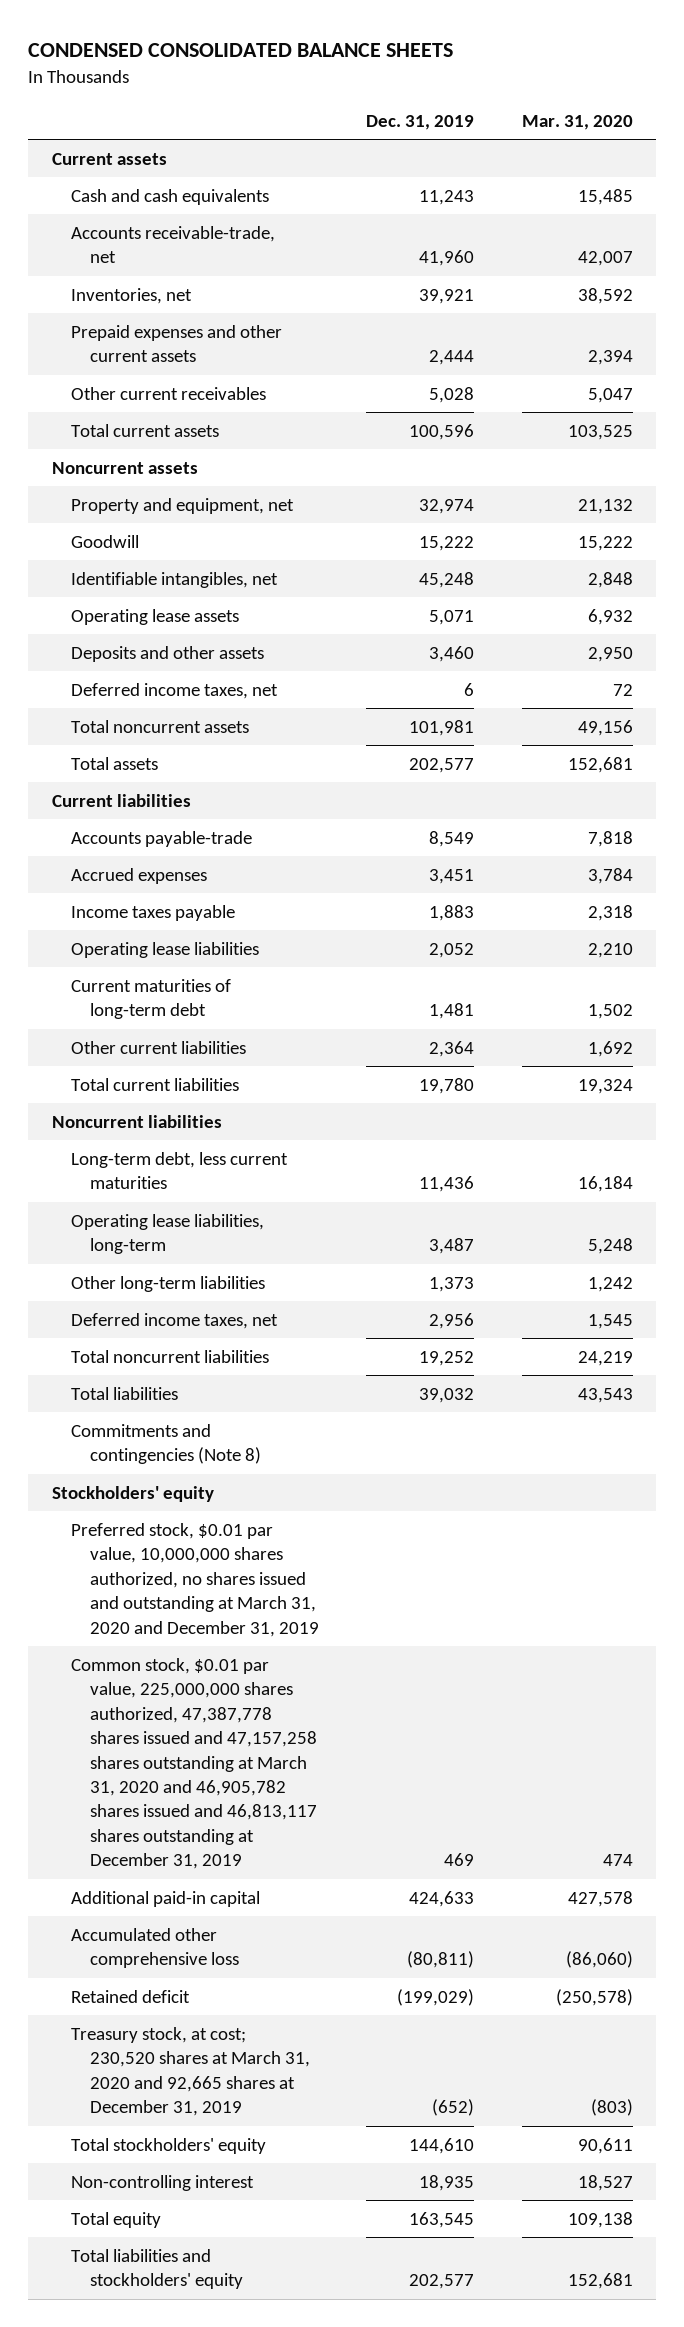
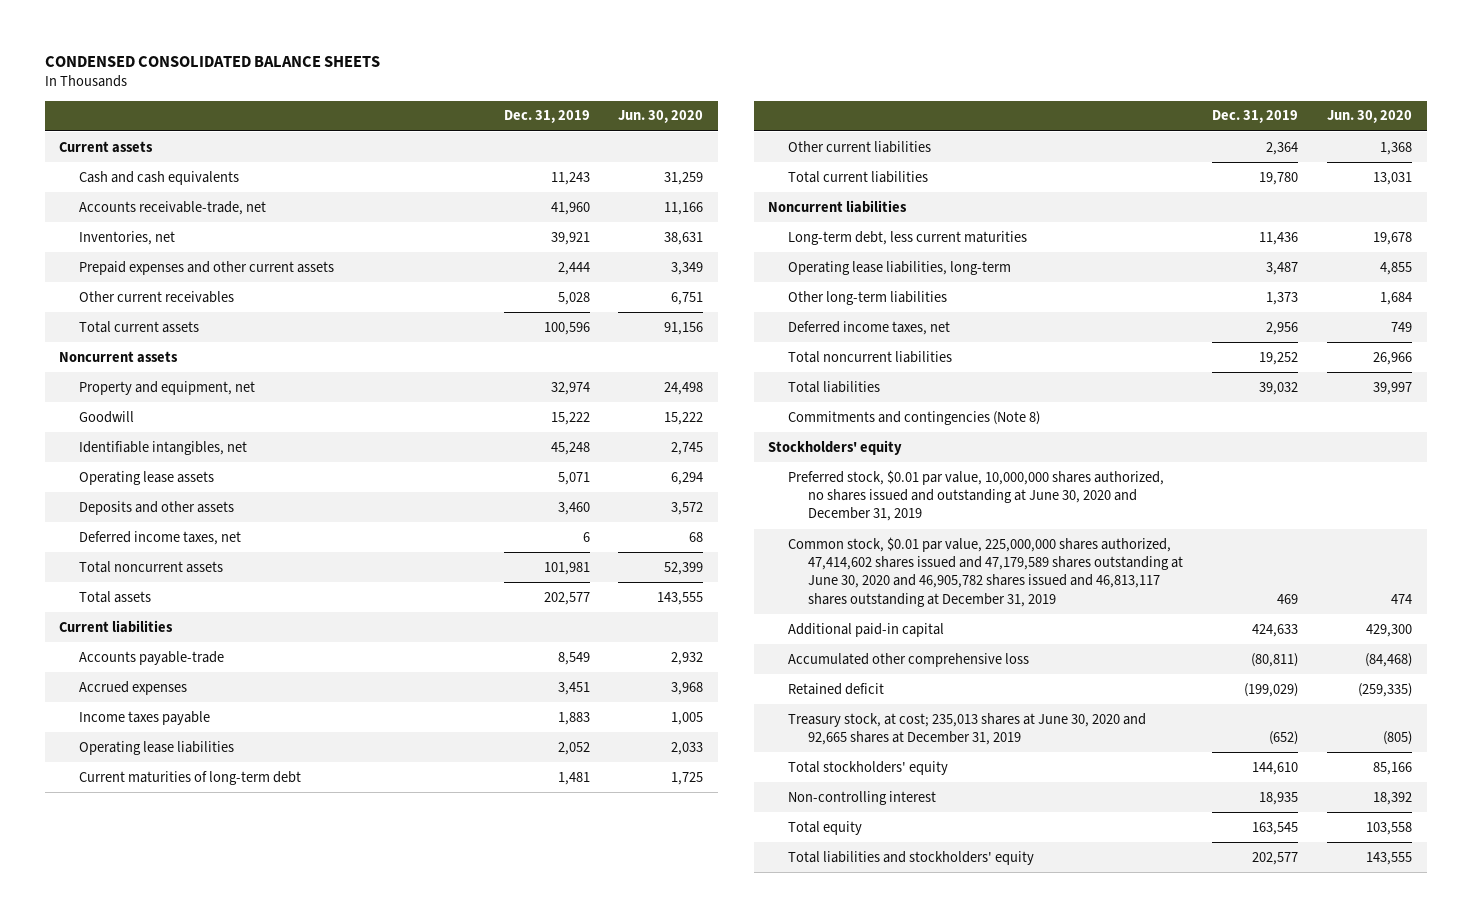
- | Dec. 31, 2019 | Mar. 31, 2020
+ | Dec. 31, 2019 | Jun. 30, 2020
- Preferred stock, $0.01 par value, 10,000,000 shares authorized, no shares issued and outstanding at March 31, 2020 and December 31, 2019
- Common stock, $0.01 par value, 225,000,000 shares authorized, 47,387,778 shares issued and 47,157,258 shares outstanding at March 31, 2020 and 46,905,782 shares issued and 46,813,117 shares outstanding at December 31, 2019 | 469 | 474
+ Preferred stock, $0.01 par value, 10,000,000 shares authorized, no shares issued and outstanding at June 30, 2020 and December 31, 2019
+ Common stock, $0.01 par value, 225,000,000 shares authorized, 47,414,602 shares issued and 47,179,589 shares outstanding at June 30, 2020 and 46,905,782 shares issued and 46,813,117 shares outstanding at December 31, 2019 | 469 | 474
- Treasury stock, at cost; 230,520 shares at March 31, 2020 and 92,665 shares at December 31, 2019 | (652) | (803)
+ Treasury stock, at cost; 235,013 shares at June 30, 2020 and 92,665 shares at December 31, 2019 | (652) | (805)

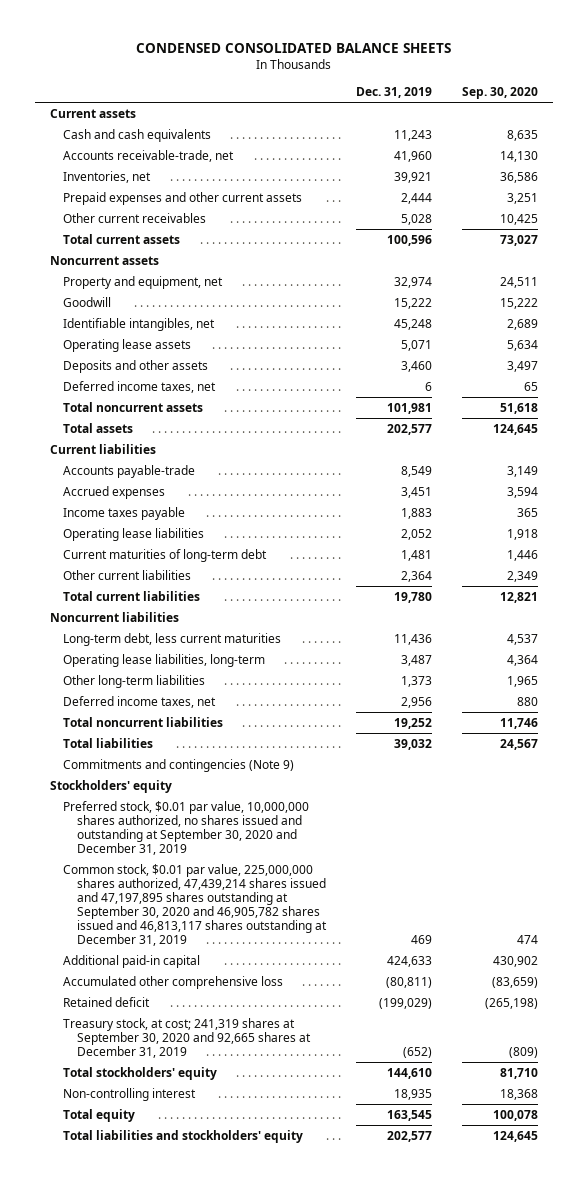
- | Dec. 31, 2019 | Jun. 30, 2020
+ | Dec. 31, 2019 | Sep. 30, 2020
- Commitments and contingencies (Note 8)
+ Commitments and contingencies (Note 9)
- Preferred stock, $0.01 par value, 10,000,000 shares authorized, no shares issued and outstanding at June 30, 2020 and December 31, 2019
- Common stock, $0.01 par value, 225,000,000 shares authorized, 47,414,602 shares issued and 47,179,589 shares outstanding at June 30, 2020 and 46,905,782 shares issued and 46,813,117 shares outstanding at December 31, 2019 | 469 | 474
+ Preferred stock, $0.01 par value, 10,000,000 shares authorized, no shares issued and outstanding at September 30, 2020 and December 31, 2019
+ Common stock, $0.01 par value, 225,000,000 shares authorized, 47,439,214 shares issued and 47,197,895 shares outstanding at September 30, 2020 and 46,905,782 shares issued and 46,813,117 shares outstanding at December 31, 2019 | 469 | 474
- Treasury stock, at cost; 235,013 shares at June 30, 2020 and 92,665 shares at December 31, 2019 | (652) | (805)
+ Treasury stock, at cost; 241,319 shares at September 30, 2020 and 92,665 shares at December 31, 2019 | (652) | (809)

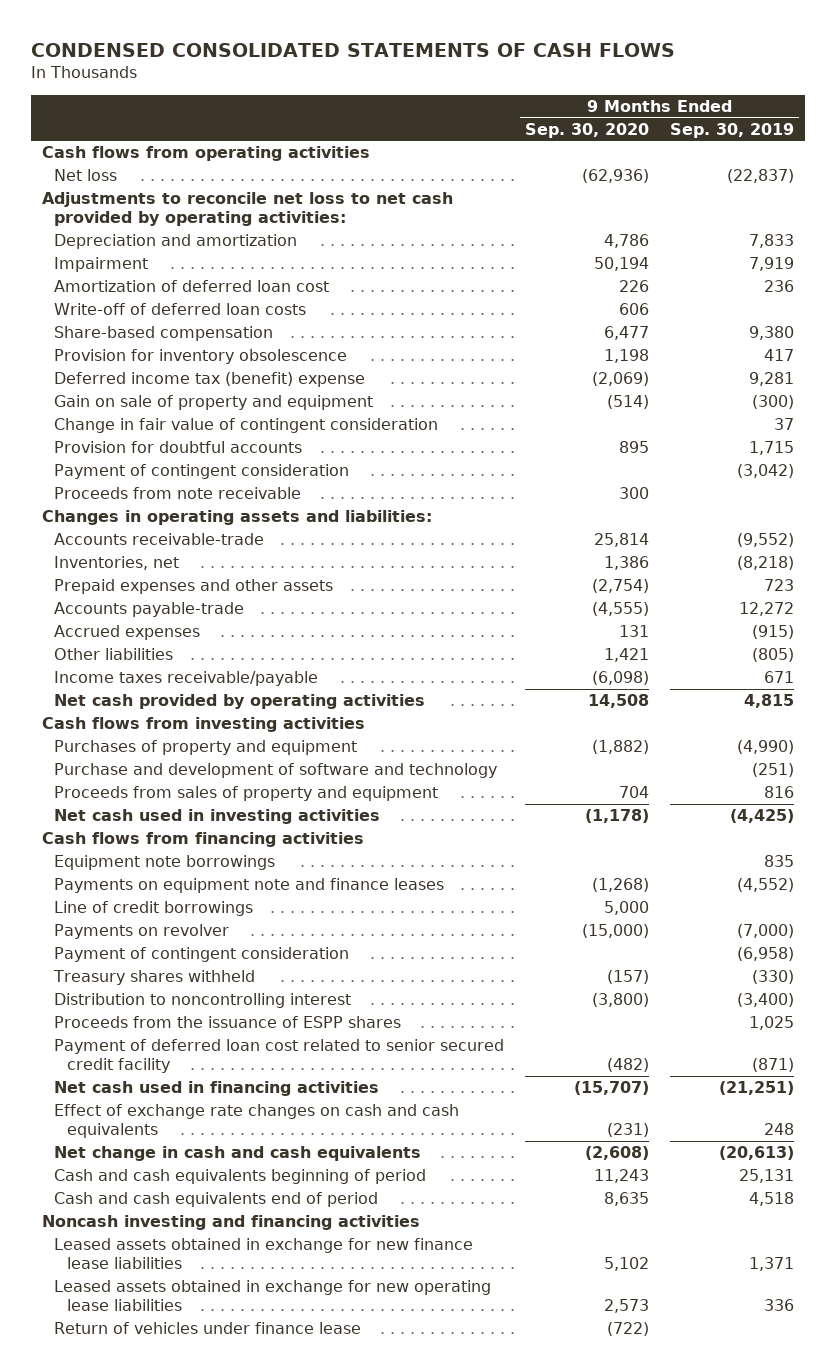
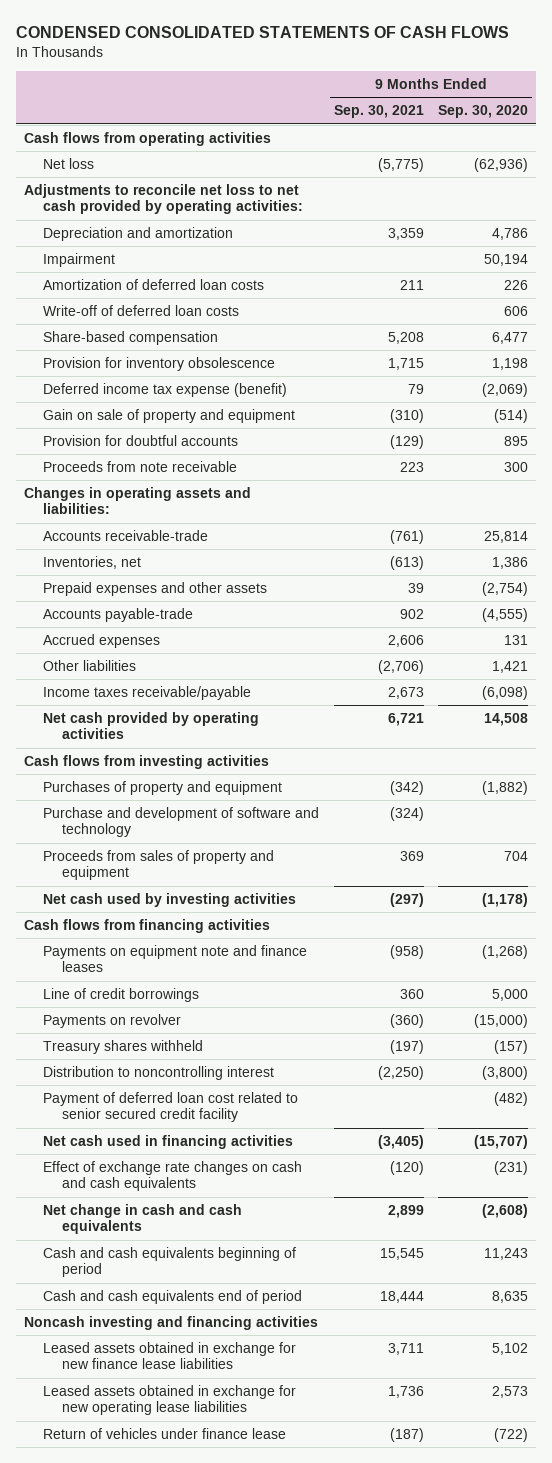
- | 9 Months Ended Sep. 30, 2020 | 9 Months Ended Sep. 30, 2019
+ | 9 Months Ended Sep. 30, 2021 | 9 Months Ended Sep. 30, 2020
- Amortization of deferred loan cost | 226 | 236
+ Amortization of deferred loan costs | 211 | 226
- Deferred income tax (benefit) expense | (2,069) | 9,281
+ Deferred income tax expense (benefit) | 79 | (2,069)
- Change in fair value of contingent consideration | | 37
- Payment of contingent consideration | | (3,042)
- Net cash used in investing activities | (1,178) | (4,425)
+ Net cash used by investing activities | (297) | (1,178)
- Equipment note borrowings | | 835
- Payment of contingent consideration | | (6,958)
- Proceeds from the issuance of ESPP shares | | 1,025

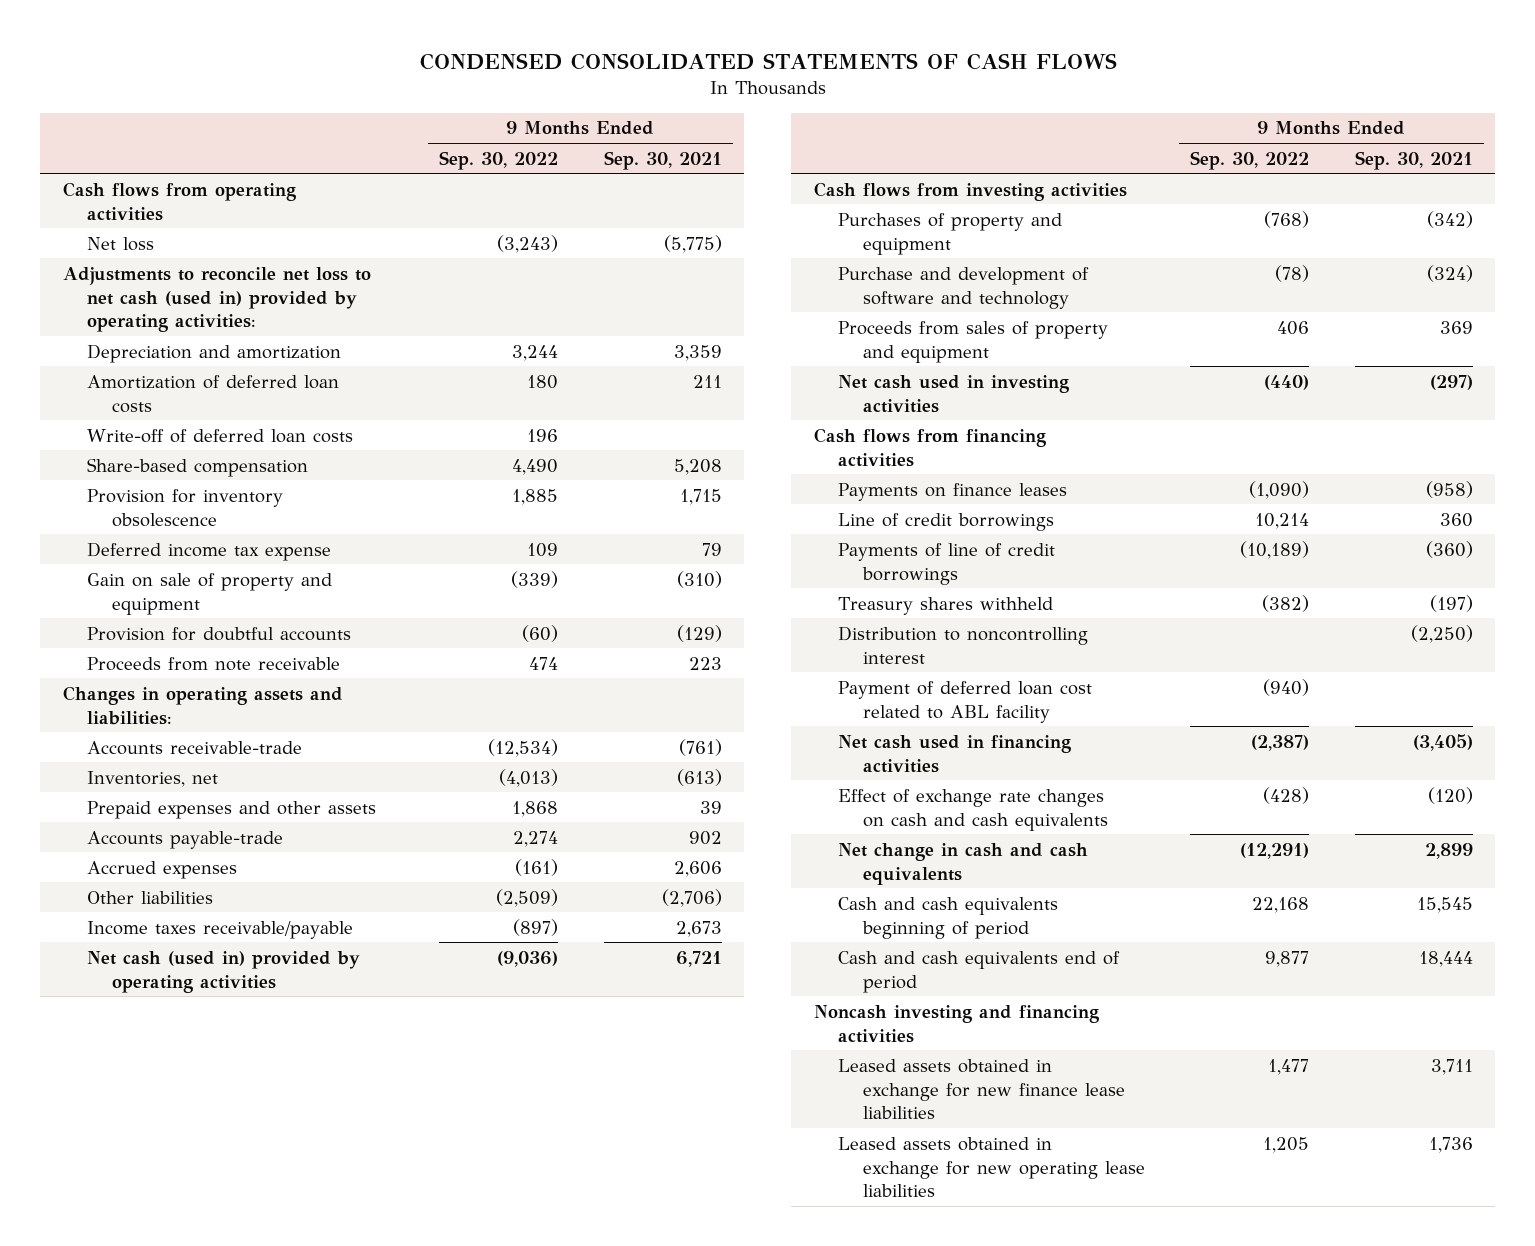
- | 9 Months Ended Sep. 30, 2021 | 9 Months Ended Sep. 30, 2020
+ | 9 Months Ended Sep. 30, 2022 | 9 Months Ended Sep. 30, 2021
- Adjustments to reconcile net loss to net cash provided by operating activities:
+ Adjustments to reconcile net loss to net cash (used in) provided by operating activities:
- Impairment | | 50,194
- Deferred income tax expense (benefit) | 79 | (2,069)
+ Deferred income tax expense | 109 | 79
- Net cash provided by operating activities | 6,721 | 14,508
+ Net cash (used in) provided by operating activities | (9,036) | 6,721
- Net cash used by investing activities | (297) | (1,178)
+ Net cash used in investing activities | (440) | (297)
- Payments on equipment note and finance leases | (958) | (1,268)
+ Payments on finance leases | (1,090) | (958)
- Payments on revolver | (360) | (15,000)
+ Payments of line of credit borrowings | (10,189) | (360)
- Payment of deferred loan cost related to senior secured credit facility | | (482)
+ Payment of deferred loan cost related to ABL facility | (940) |
- Return of vehicles under finance lease | (187) | (722)

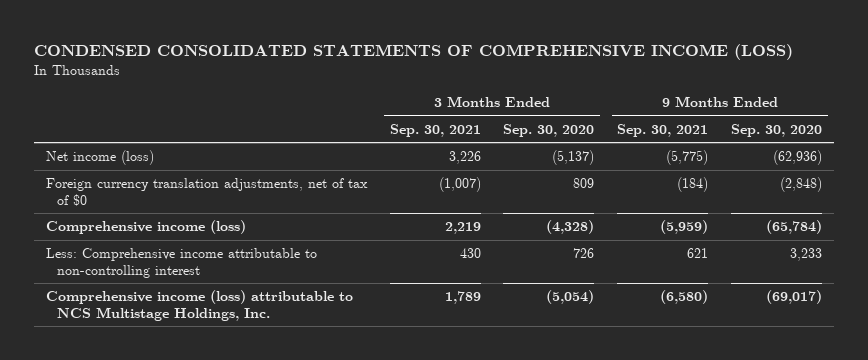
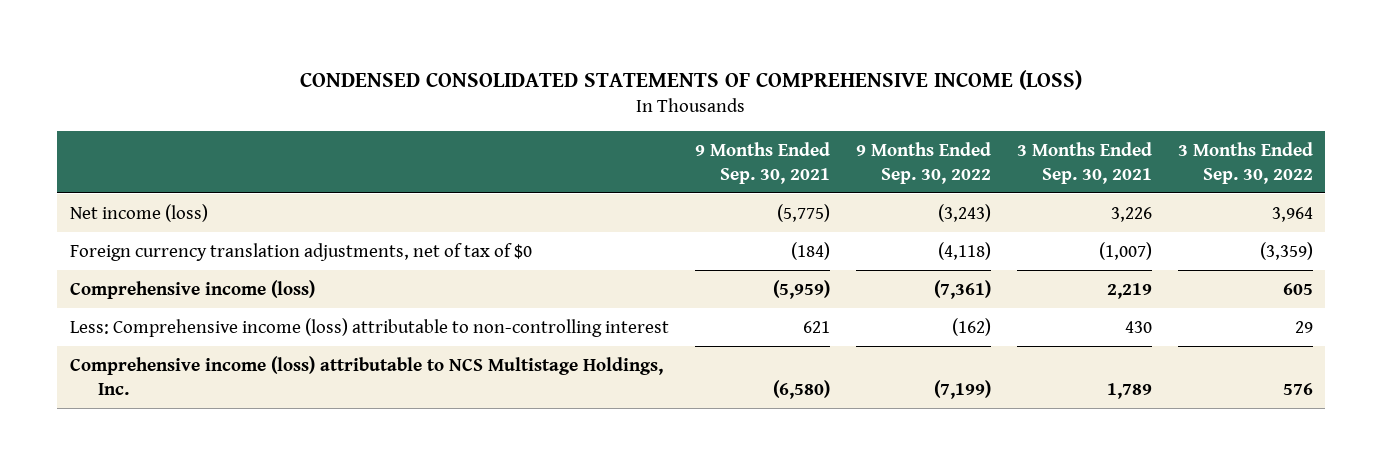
- | 3 Months Ended Sep. 30, 2021 | 3 Months Ended Sep. 30, 2020 | 9 Months Ended Sep. 30, 2021 | 9 Months Ended Sep. 30, 2020
+ | 9 Months Ended Sep. 30, 2021 | 9 Months Ended Sep. 30, 2022 | 3 Months Ended Sep. 30, 2021 | 3 Months Ended Sep. 30, 2022
- Less: Comprehensive income attributable to non-controlling interest | 430 | 726 | 621 | 3,233
+ Less: Comprehensive income (loss) attributable to non-controlling interest | 621 | (162) | 430 | 29

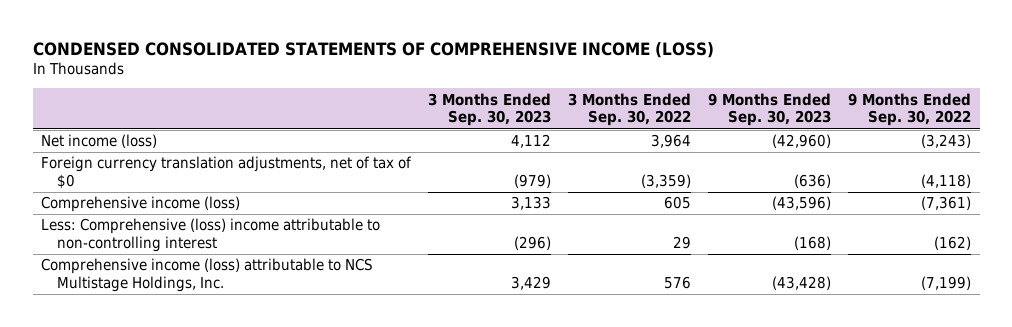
- | 9 Months Ended Sep. 30, 2021 | 9 Months Ended Sep. 30, 2022 | 3 Months Ended Sep. 30, 2021 | 3 Months Ended Sep. 30, 2022
+ | 3 Months Ended Sep. 30, 2023 | 3 Months Ended Sep. 30, 2022 | 9 Months Ended Sep. 30, 2023 | 9 Months Ended Sep. 30, 2022
- Less: Comprehensive income (loss) attributable to non-controlling interest | 621 | (162) | 430 | 29
+ Less: Comprehensive (loss) income attributable to non-controlling interest | (296) | 29 | (168) | (162)

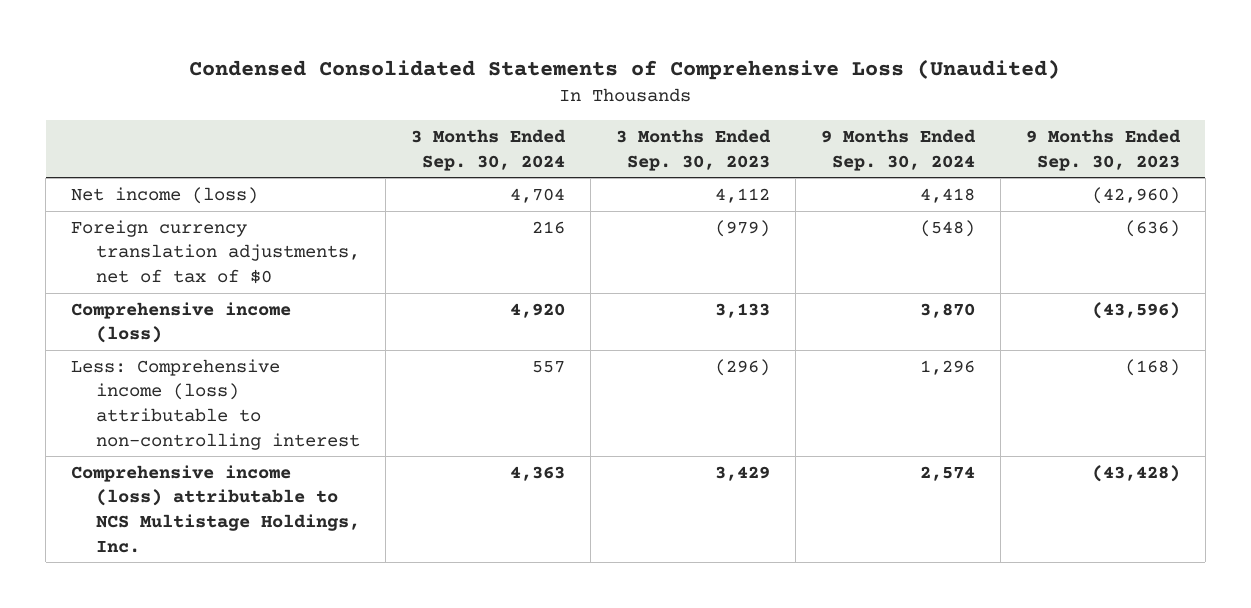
- CONDENSED CONSOLIDATED STATEMENTS OF COMPREHENSIVE INCOME (LOSS)
+ Condensed Consolidated Statements of Comprehensive Loss (Unaudited)
- | 3 Months Ended Sep. 30, 2023 | 3 Months Ended Sep. 30, 2022 | 9 Months Ended Sep. 30, 2023 | 9 Months Ended Sep. 30, 2022
+ | 3 Months Ended Sep. 30, 2024 | 3 Months Ended Sep. 30, 2023 | 9 Months Ended Sep. 30, 2024 | 9 Months Ended Sep. 30, 2023
- Less: Comprehensive (loss) income attributable to non-controlling interest | (296) | 29 | (168) | (162)
+ Less: Comprehensive income (loss) attributable to non-controlling interest | 557 | (296) | 1,296 | (168)

